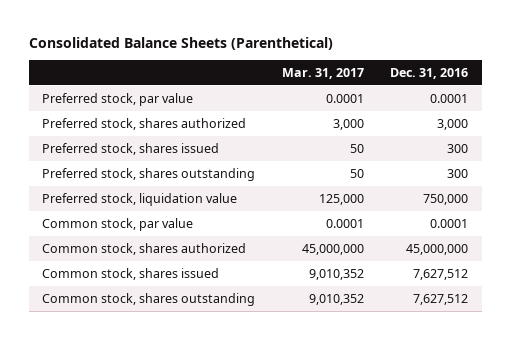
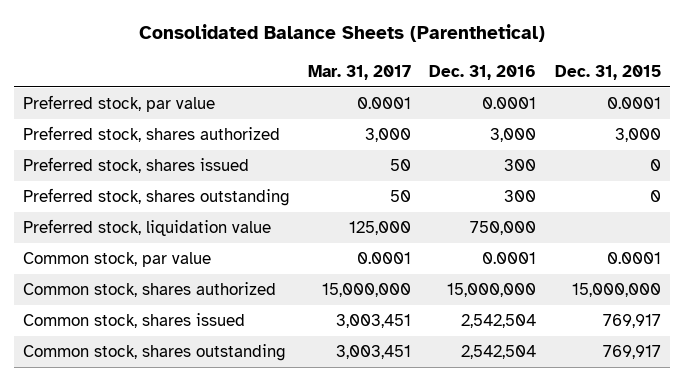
- | Mar. 31, 2017 | Dec. 31, 2016
+ | Mar. 31, 2017 | Dec. 31, 2016 | Dec. 31, 2015
- Common stock, shares authorized | 45,000,000 | 45,000,000
- Common stock, shares issued | 9,010,352 | 7,627,512
- Common stock, shares outstanding | 9,010,352 | 7,627,512
+ Common stock, shares authorized | 15,000,000 | 15,000,000 | 15,000,000
+ Common stock, shares issued | 3,003,451 | 2,542,504 | 769,917
+ Common stock, shares outstanding | 3,003,451 | 2,542,504 | 769,917

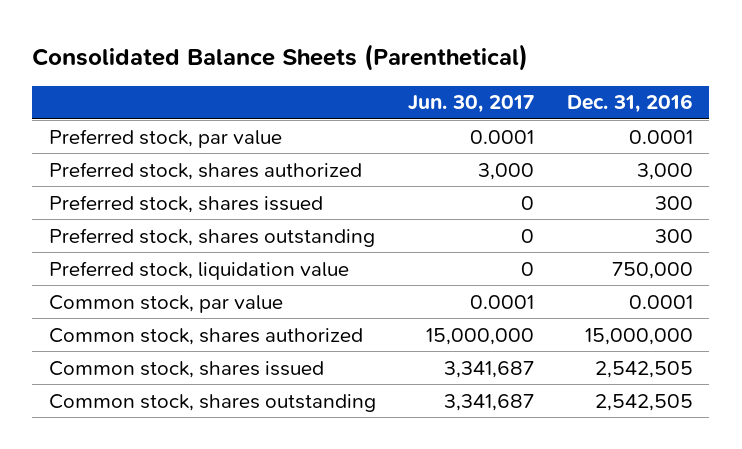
- | Mar. 31, 2017 | Dec. 31, 2016 | Dec. 31, 2015
+ | Jun. 30, 2017 | Dec. 31, 2016
- Common stock, shares issued | 3,003,451 | 2,542,504 | 769,917
- Common stock, shares outstanding | 3,003,451 | 2,542,504 | 769,917
+ Common stock, shares issued | 3,341,687 | 2,542,505
+ Common stock, shares outstanding | 3,341,687 | 2,542,505

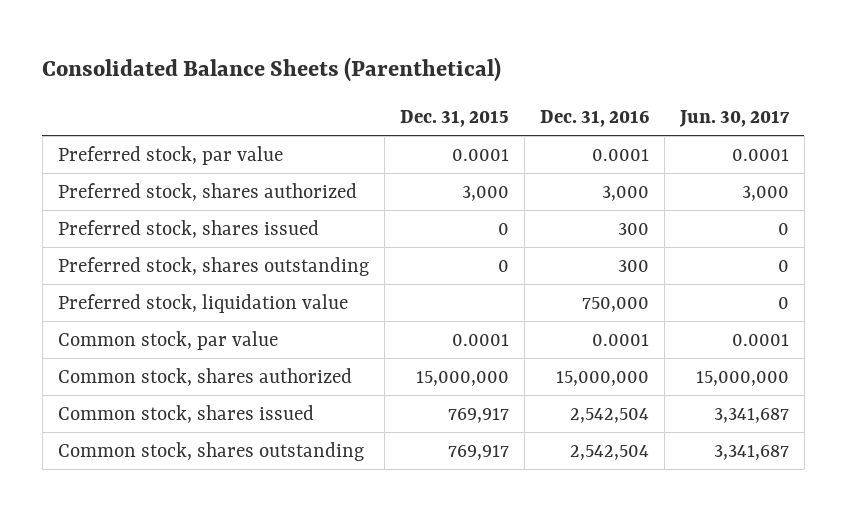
- | Jun. 30, 2017 | Dec. 31, 2016
+ | Dec. 31, 2015 | Dec. 31, 2016 | Jun. 30, 2017
- Common stock, shares issued | 3,341,687 | 2,542,505
- Common stock, shares outstanding | 3,341,687 | 2,542,505
+ Common stock, shares issued | 769,917 | 2,542,504 | 3,341,687
+ Common stock, shares outstanding | 769,917 | 2,542,504 | 3,341,687

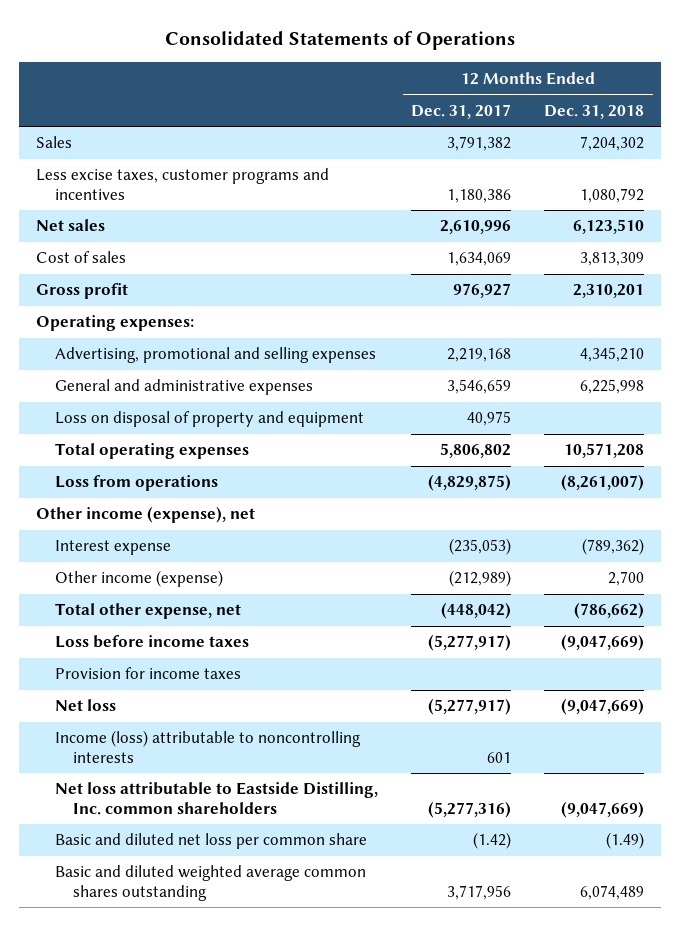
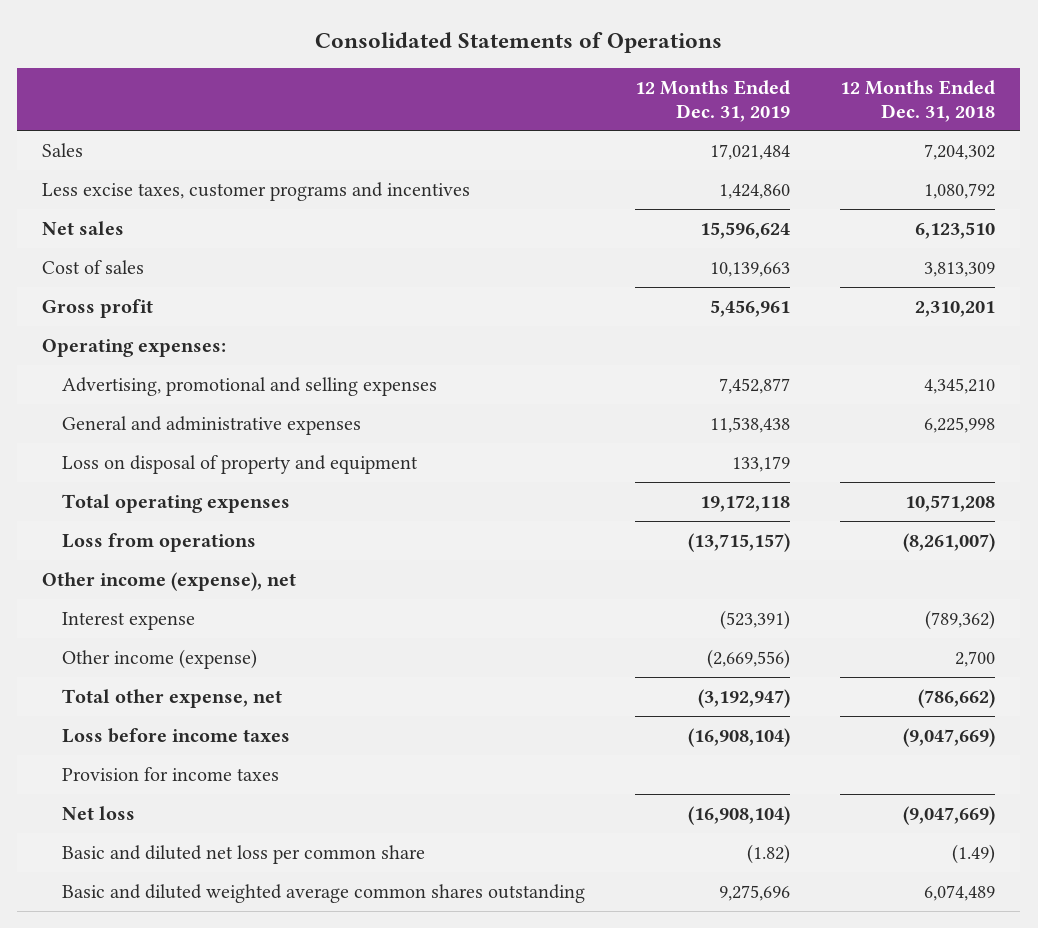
- | 12 Months Ended Dec. 31, 2017 | 12 Months Ended Dec. 31, 2018
+ | 12 Months Ended Dec. 31, 2019 | 12 Months Ended Dec. 31, 2018
- Income (loss) attributable to noncontrolling interests | 601 |
- Net loss attributable to Eastside Distilling, Inc. common shareholders | (5,277,316) | (9,047,669)

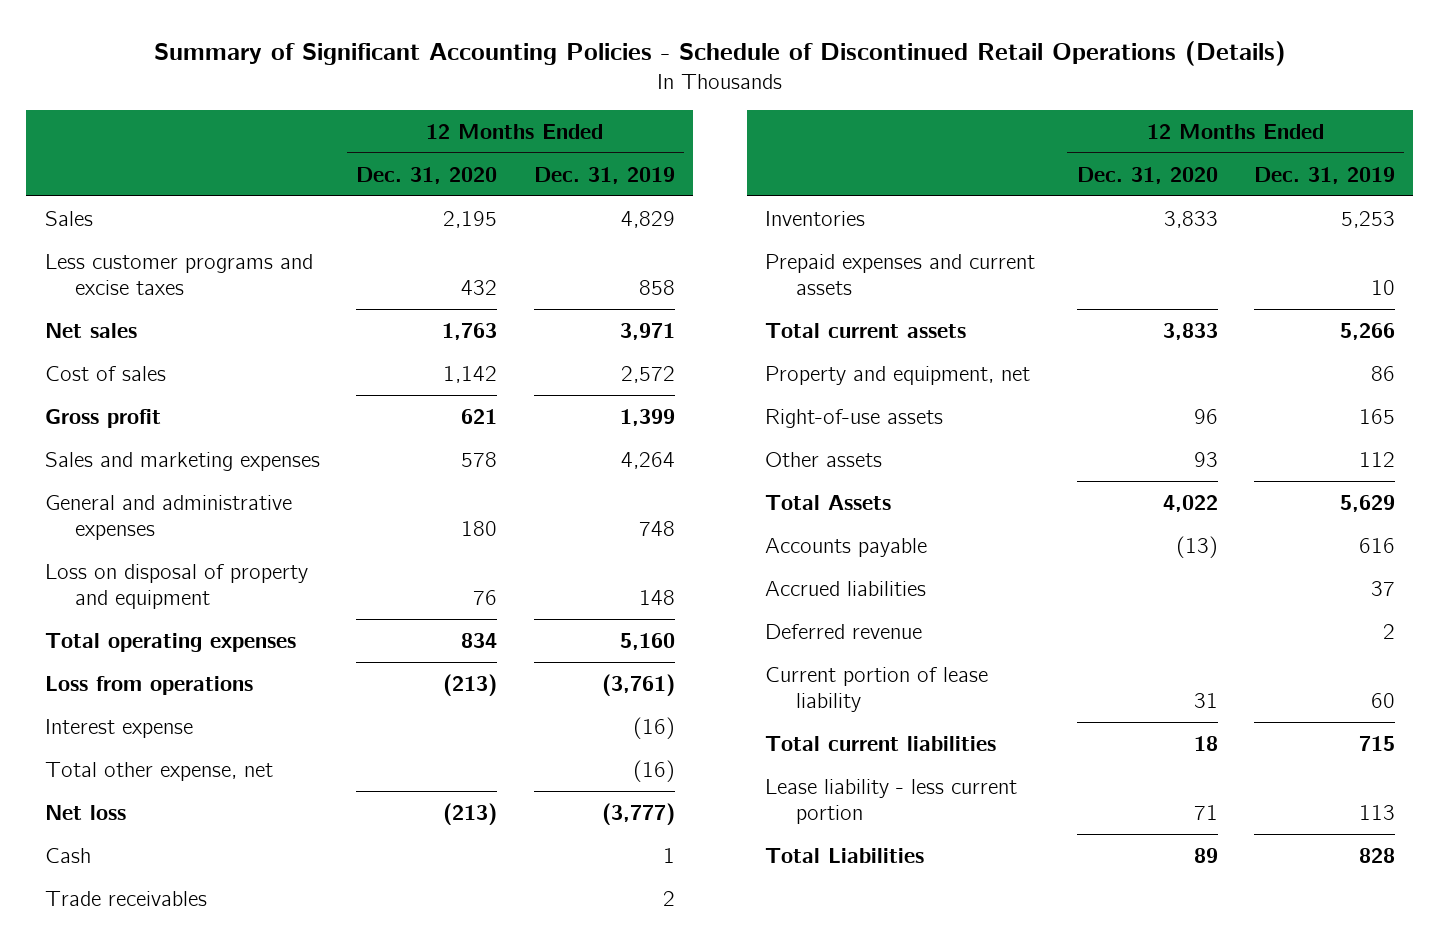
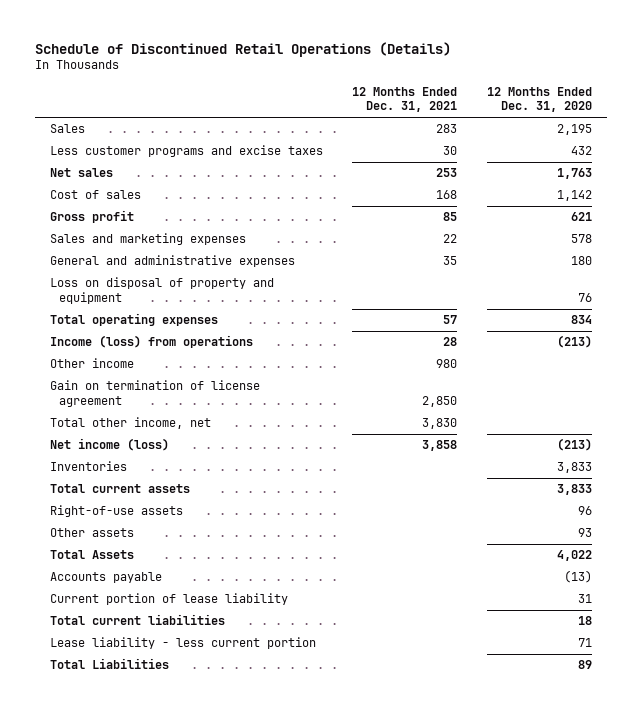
- Summary of Significant Accounting Policies - Schedule of Discontinued Retail Operations (Details)
+ Schedule of Discontinued Retail Operations (Details)
- | 12 Months Ended Dec. 31, 2020 | 12 Months Ended Dec. 31, 2019
+ | 12 Months Ended Dec. 31, 2021 | 12 Months Ended Dec. 31, 2020
- Loss from operations | (213) | (3,761)
- Interest expense | | (16)
- Total other expense, net | | (16)
- Net loss | (213) | (3,777)
- Cash | | 1
- Trade receivables | | 2
+ Income (loss) from operations | 28 | (213)
+ Other income | 980 |
+ Gain on termination of license agreement | 2,850 |
+ Total other income, net | 3,830 |
+ Net income (loss) | 3,858 | (213)
- Prepaid expenses and current assets | | 10
- Property and equipment, net | | 86
- Accrued liabilities | | 37
- Deferred revenue | | 2

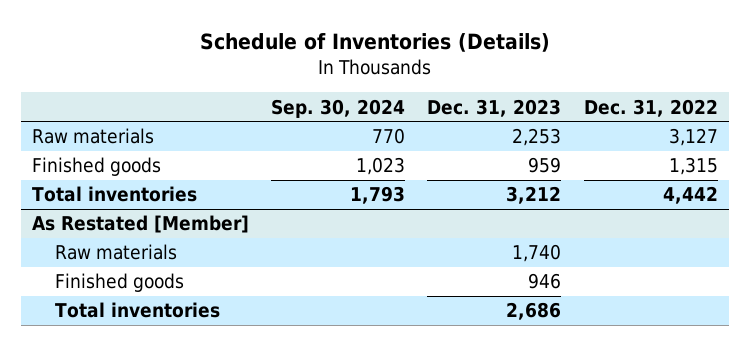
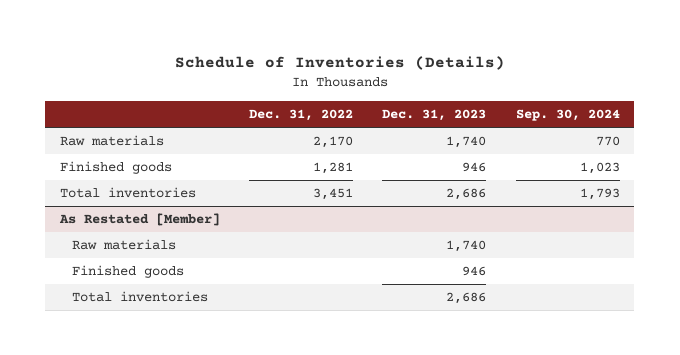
- | Sep. 30, 2024 | Dec. 31, 2023 | Dec. 31, 2022
+ | Dec. 31, 2022 | Dec. 31, 2023 | Sep. 30, 2024
- Raw materials | 770 | 2,253 | 3,127
- Finished goods | 1,023 | 959 | 1,315
- Total inventories | 1,793 | 3,212 | 4,442
+ Raw materials | 2,170 | 1,740 | 770
+ Finished goods | 1,281 | 946 | 1,023
+ Total inventories | 3,451 | 2,686 | 1,793

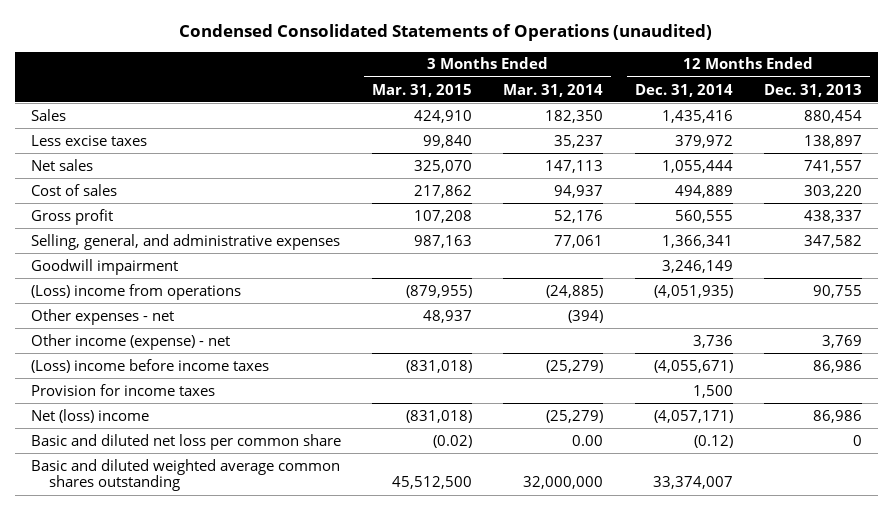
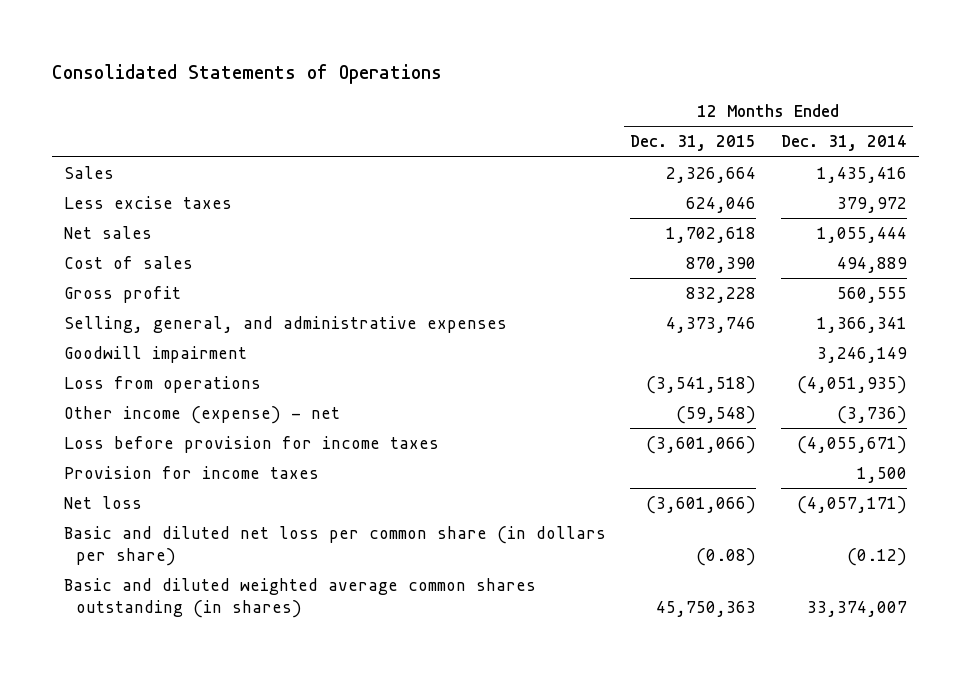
- Condensed Consolidated Statements of Operations (unaudited)
+ Consolidated Statements of Operations
- | 3 Months Ended Mar. 31, 2015 | 3 Months Ended Mar. 31, 2014 | 12 Months Ended Dec. 31, 2014 | 12 Months Ended Dec. 31, 2013
+ | 12 Months Ended Dec. 31, 2015 | 12 Months Ended Dec. 31, 2014
- (Loss) income from operations | (879,955) | (24,885) | (4,051,935) | 90,755
- Other expenses - net | 48,937 | (394) | |
- Other income (expense) - net | | | 3,736 | 3,769
- (Loss) income before income taxes | (831,018) | (25,279) | (4,055,671) | 86,986
+ Loss from operations | (3,541,518) | (4,051,935)
+ Other income (expense) - net | (59,548) | (3,736)
+ Loss before provision for income taxes | (3,601,066) | (4,055,671)
- Net (loss) income | (831,018) | (25,279) | (4,057,171) | 86,986
- Basic and diluted net loss per common share | (0.02) | 0.00 | (0.12) | 0
- Basic and diluted weighted average common shares outstanding | 45,512,500 | 32,000,000 | 33,374,007 |
+ Net loss | (3,601,066) | (4,057,171)
+ Basic and diluted net loss per common share (in dollars per share) | (0.08) | (0.12)
+ Basic and diluted weighted average common shares outstanding (in shares) | 45,750,363 | 33,374,007

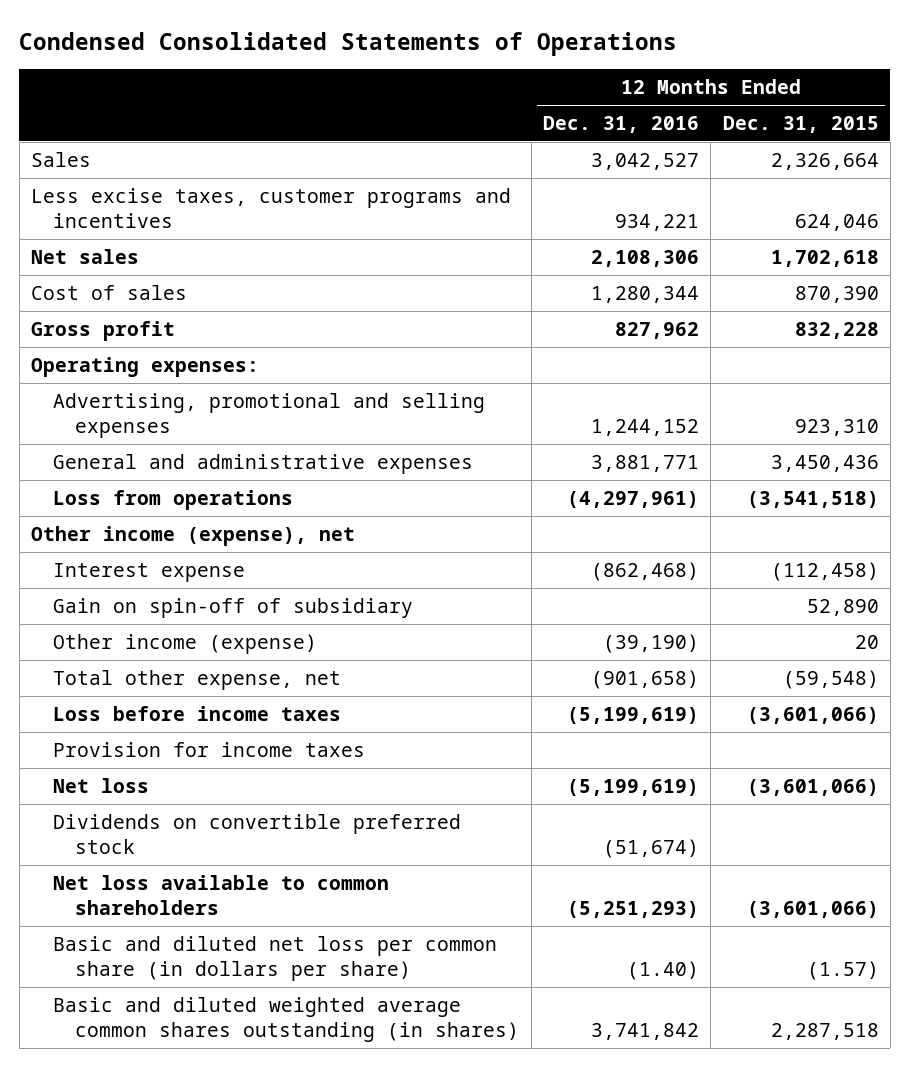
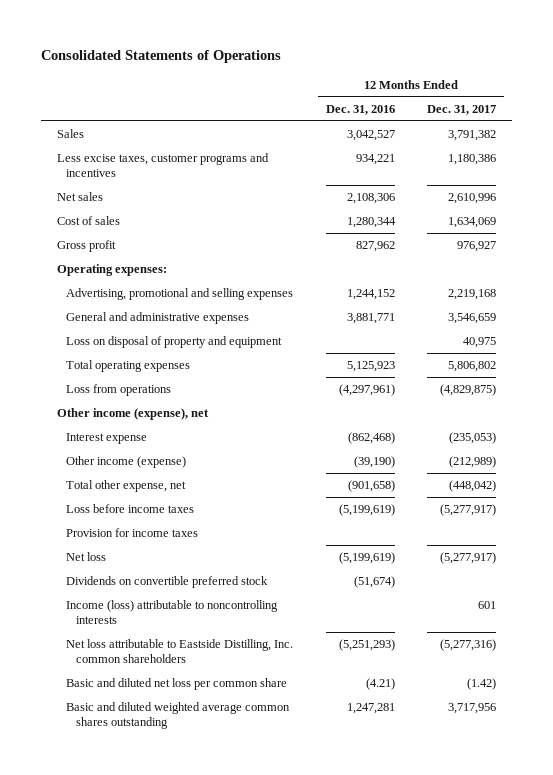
- Condensed Consolidated Statements of Operations
+ Consolidated Statements of Operations
- | 12 Months Ended Dec. 31, 2016 | 12 Months Ended Dec. 31, 2015
+ | 12 Months Ended Dec. 31, 2016 | 12 Months Ended Dec. 31, 2017
+ Loss on disposal of property and equipment | | 40,975
+ Total operating expenses | 5,125,923 | 5,806,802
- Gain on spin-off of subsidiary | | 52,890
- Net loss available to common shareholders | (5,251,293) | (3,601,066)
- Basic and diluted net loss per common share (in dollars per share) | (1.40) | (1.57)
- Basic and diluted weighted average common shares outstanding (in shares) | 3,741,842 | 2,287,518
+ Income (loss) attributable to noncontrolling interests | | 601
+ Net loss attributable to Eastside Distilling, Inc. common shareholders | (5,251,293) | (5,277,316)
+ Basic and diluted net loss per common share | (4.21) | (1.42)
+ Basic and diluted weighted average common shares outstanding | 1,247,281 | 3,717,956

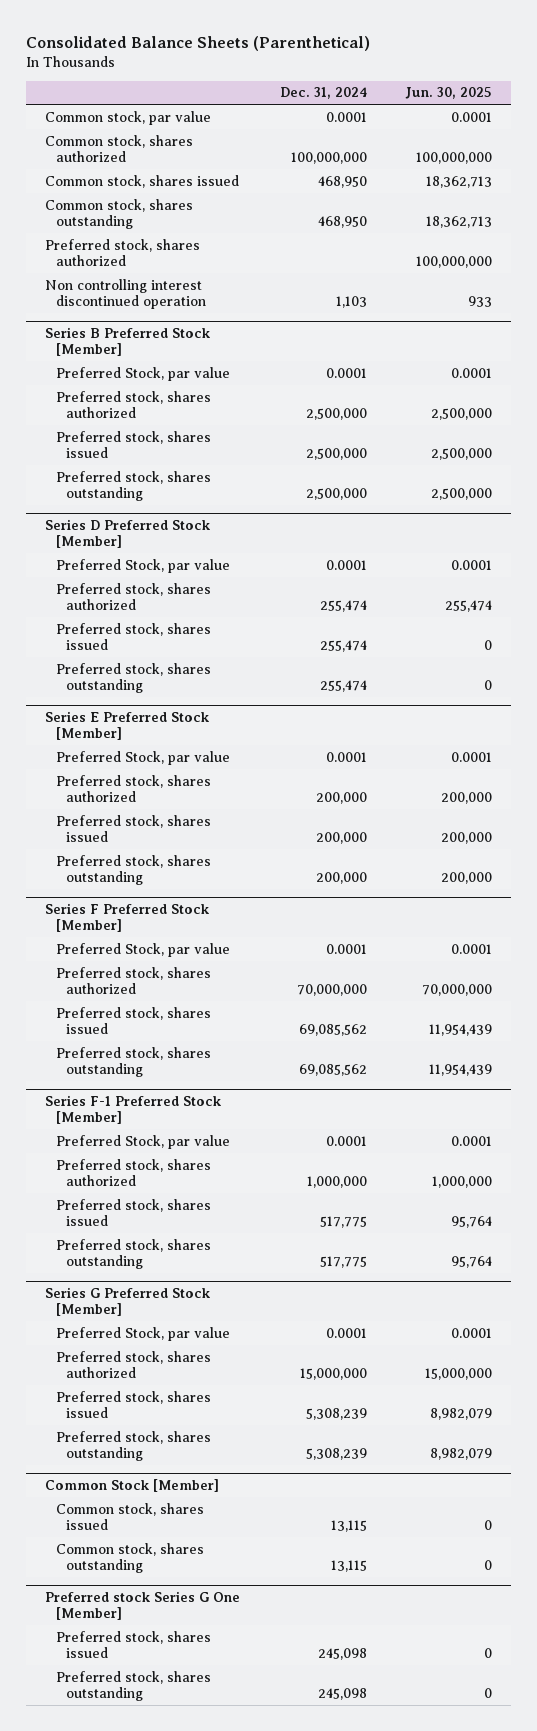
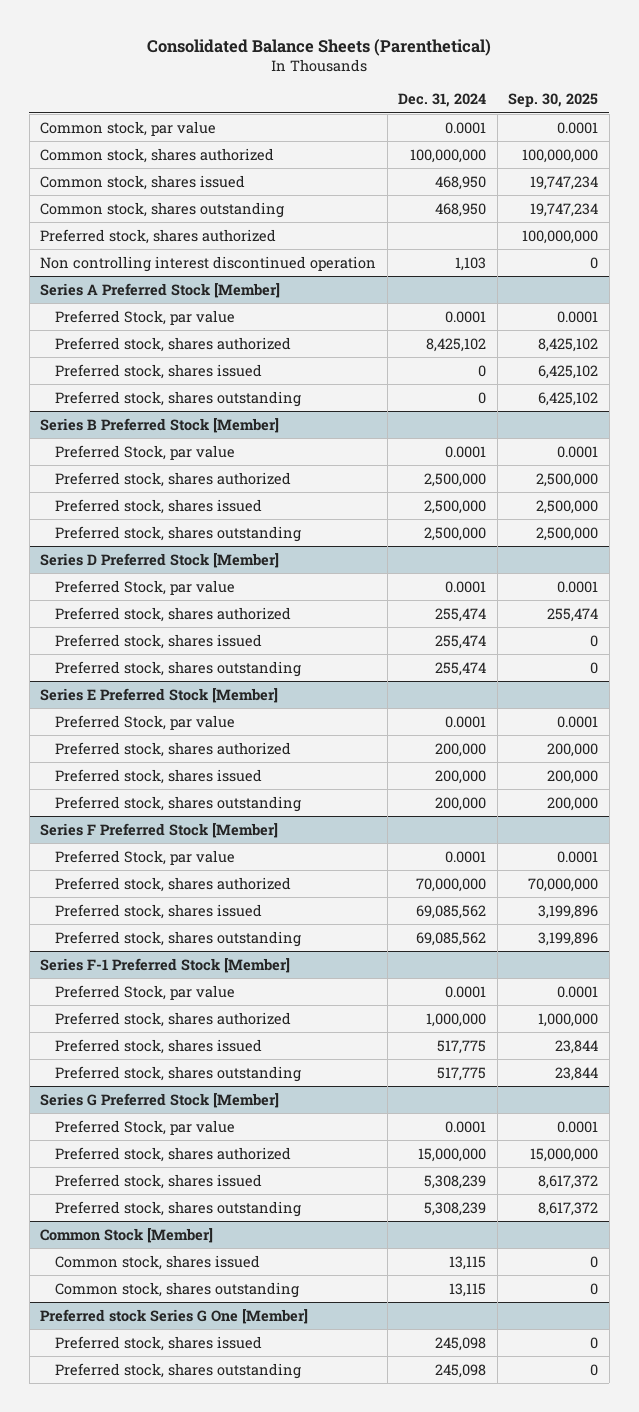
- | Dec. 31, 2024 | Jun. 30, 2025
+ | Dec. 31, 2024 | Sep. 30, 2025
+ Series A Preferred Stock [Member]
+ Preferred Stock, par value | 0.0001 | 0.0001
+ Preferred stock, shares authorized | 8,425,102 | 8,425,102
+ Preferred stock, shares issued | 0 | 6,425,102
+ Preferred stock, shares outstanding | 0 | 6,425,102

